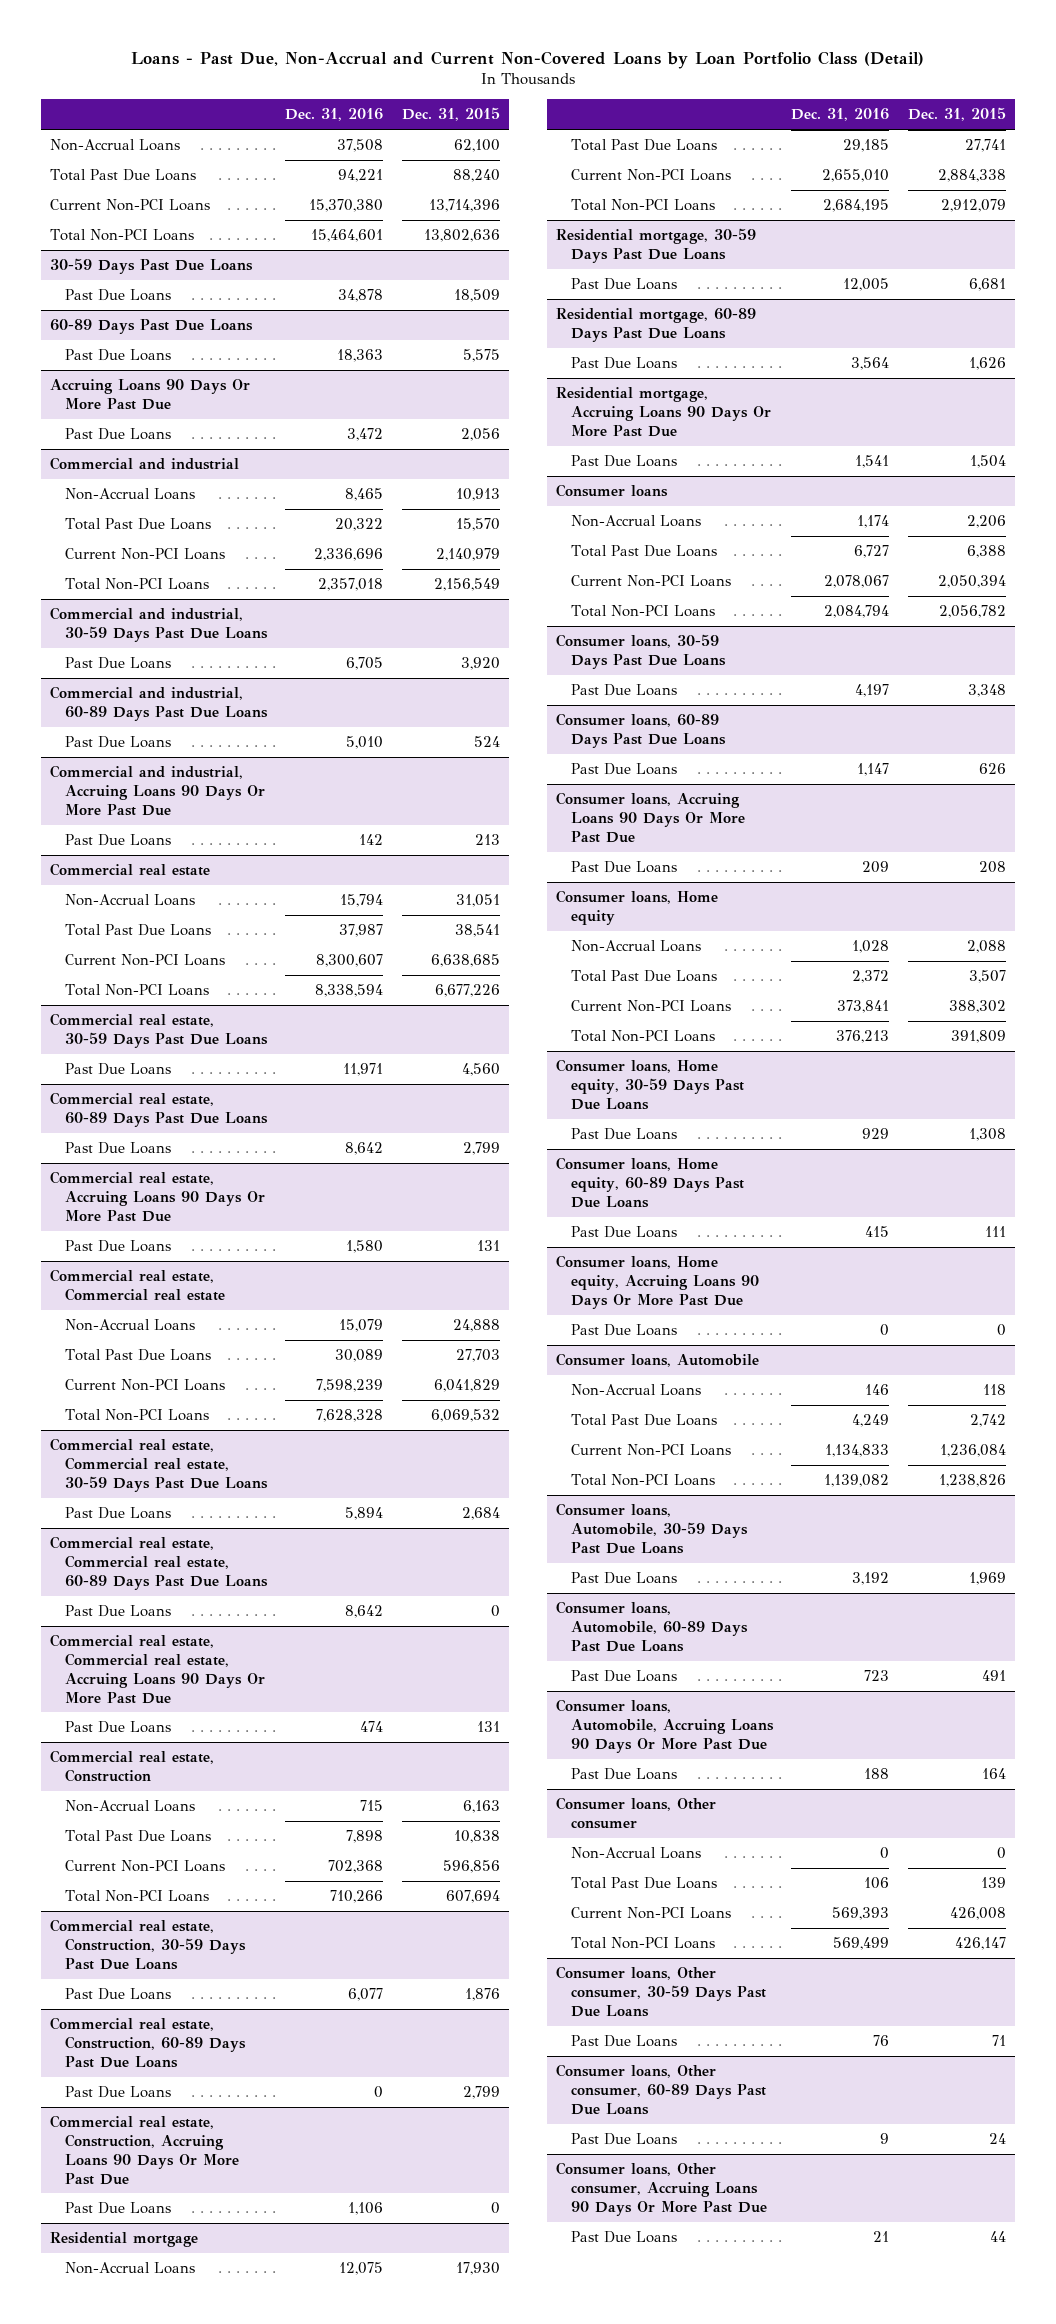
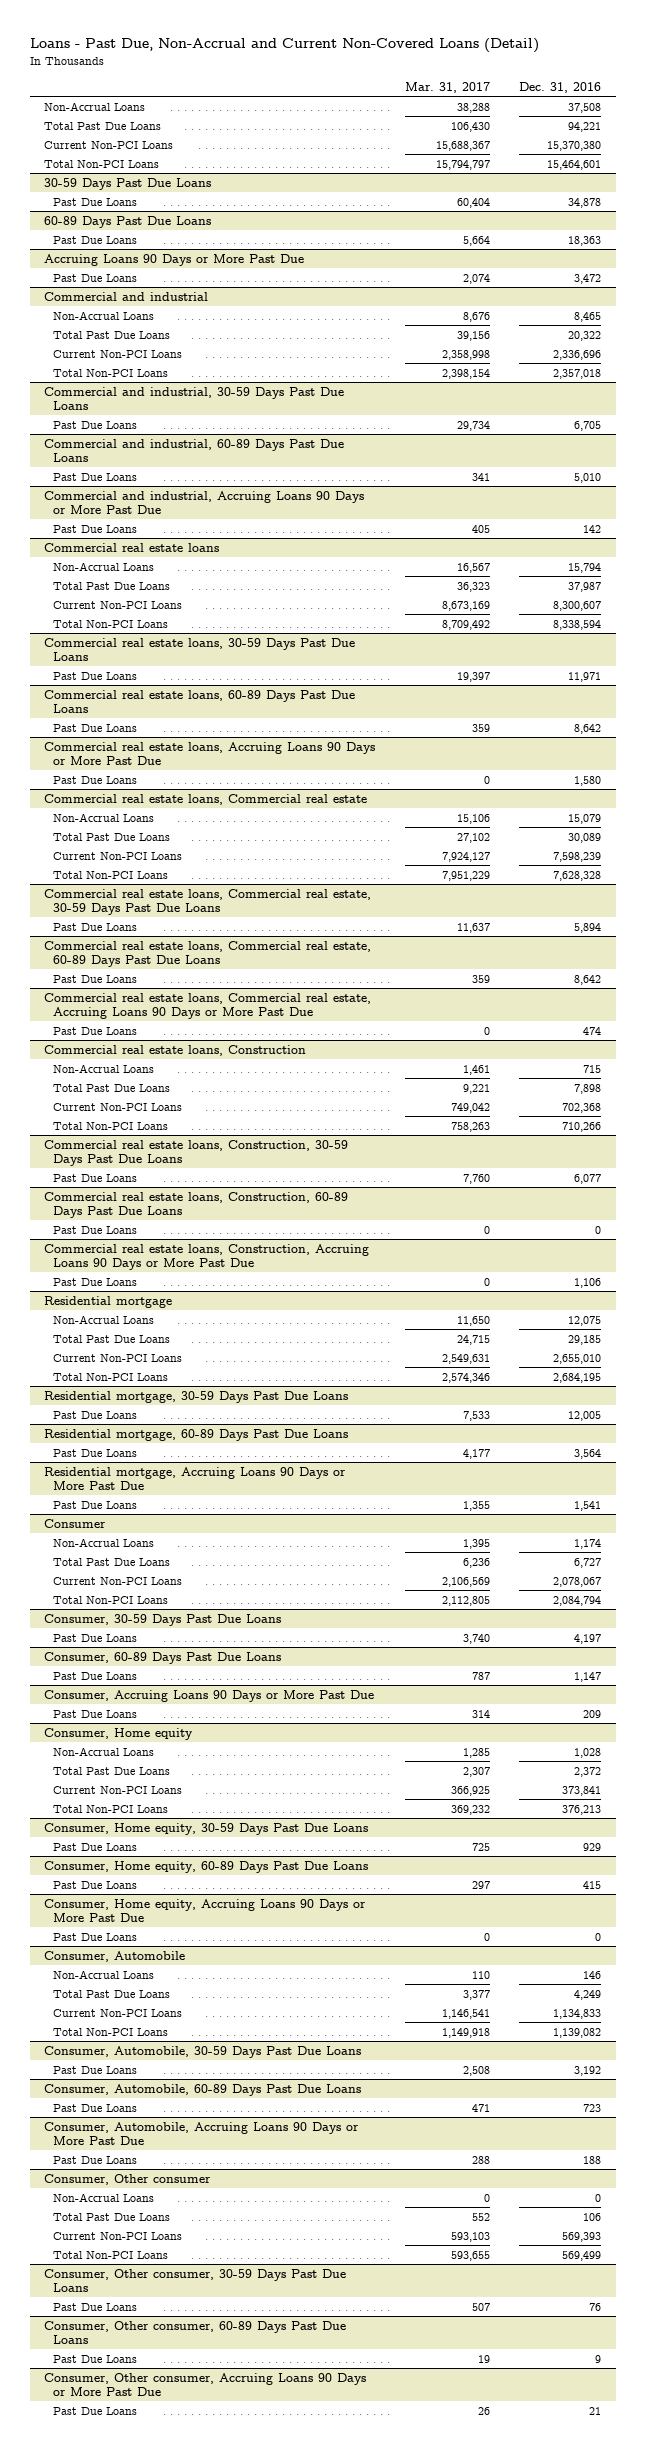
- Loans - Past Due, Non-Accrual and Current Non-Covered Loans by Loan Portfolio Class (Detail)
+ Loans - Past Due, Non-Accrual and Current Non-Covered Loans (Detail)
- | Dec. 31, 2016 | Dec. 31, 2015
+ | Mar. 31, 2017 | Dec. 31, 2016
- Accruing Loans 90 Days Or More Past Due
+ Accruing Loans 90 Days or More Past Due
- Commercial and industrial, Accruing Loans 90 Days Or More Past Due
+ Commercial and industrial, Accruing Loans 90 Days or More Past Due
- Commercial real estate
+ Commercial real estate loans
- Commercial real estate, 30-59 Days Past Due Loans
+ Commercial real estate loans, 30-59 Days Past Due Loans
- Commercial real estate, 60-89 Days Past Due Loans
+ Commercial real estate loans, 60-89 Days Past Due Loans
- Commercial real estate, Accruing Loans 90 Days Or More Past Due
+ Commercial real estate loans, Accruing Loans 90 Days or More Past Due
- Commercial real estate, Commercial real estate
+ Commercial real estate loans, Commercial real estate
- Commercial real estate, Commercial real estate, 30-59 Days Past Due Loans
+ Commercial real estate loans, Commercial real estate, 30-59 Days Past Due Loans
- Commercial real estate, Commercial real estate, 60-89 Days Past Due Loans
+ Commercial real estate loans, Commercial real estate, 60-89 Days Past Due Loans
- Commercial real estate, Commercial real estate, Accruing Loans 90 Days Or More Past Due
+ Commercial real estate loans, Commercial real estate, Accruing Loans 90 Days or More Past Due
- Commercial real estate, Construction
+ Commercial real estate loans, Construction
- Commercial real estate, Construction, 30-59 Days Past Due Loans
+ Commercial real estate loans, Construction, 30-59 Days Past Due Loans
- Commercial real estate, Construction, 60-89 Days Past Due Loans
+ Commercial real estate loans, Construction, 60-89 Days Past Due Loans
- Commercial real estate, Construction, Accruing Loans 90 Days Or More Past Due
+ Commercial real estate loans, Construction, Accruing Loans 90 Days or More Past Due
- Residential mortgage, Accruing Loans 90 Days Or More Past Due
+ Residential mortgage, Accruing Loans 90 Days or More Past Due
- Consumer loans
+ Consumer
- Consumer loans, 30-59 Days Past Due Loans
+ Consumer, 30-59 Days Past Due Loans
- Consumer loans, 60-89 Days Past Due Loans
+ Consumer, 60-89 Days Past Due Loans
- Consumer loans, Accruing Loans 90 Days Or More Past Due
+ Consumer, Accruing Loans 90 Days or More Past Due
- Consumer loans, Home equity
+ Consumer, Home equity
- Consumer loans, Home equity, 30-59 Days Past Due Loans
+ Consumer, Home equity, 30-59 Days Past Due Loans
- Consumer loans, Home equity, 60-89 Days Past Due Loans
+ Consumer, Home equity, 60-89 Days Past Due Loans
- Consumer loans, Home equity, Accruing Loans 90 Days Or More Past Due
+ Consumer, Home equity, Accruing Loans 90 Days or More Past Due
- Consumer loans, Automobile
+ Consumer, Automobile
- Consumer loans, Automobile, 30-59 Days Past Due Loans
+ Consumer, Automobile, 30-59 Days Past Due Loans
- Consumer loans, Automobile, 60-89 Days Past Due Loans
+ Consumer, Automobile, 60-89 Days Past Due Loans
- Consumer loans, Automobile, Accruing Loans 90 Days Or More Past Due
+ Consumer, Automobile, Accruing Loans 90 Days or More Past Due
- Consumer loans, Other consumer
+ Consumer, Other consumer
- Consumer loans, Other consumer, 30-59 Days Past Due Loans
+ Consumer, Other consumer, 30-59 Days Past Due Loans
- Consumer loans, Other consumer, 60-89 Days Past Due Loans
+ Consumer, Other consumer, 60-89 Days Past Due Loans
- Consumer loans, Other consumer, Accruing Loans 90 Days Or More Past Due
+ Consumer, Other consumer, Accruing Loans 90 Days or More Past Due

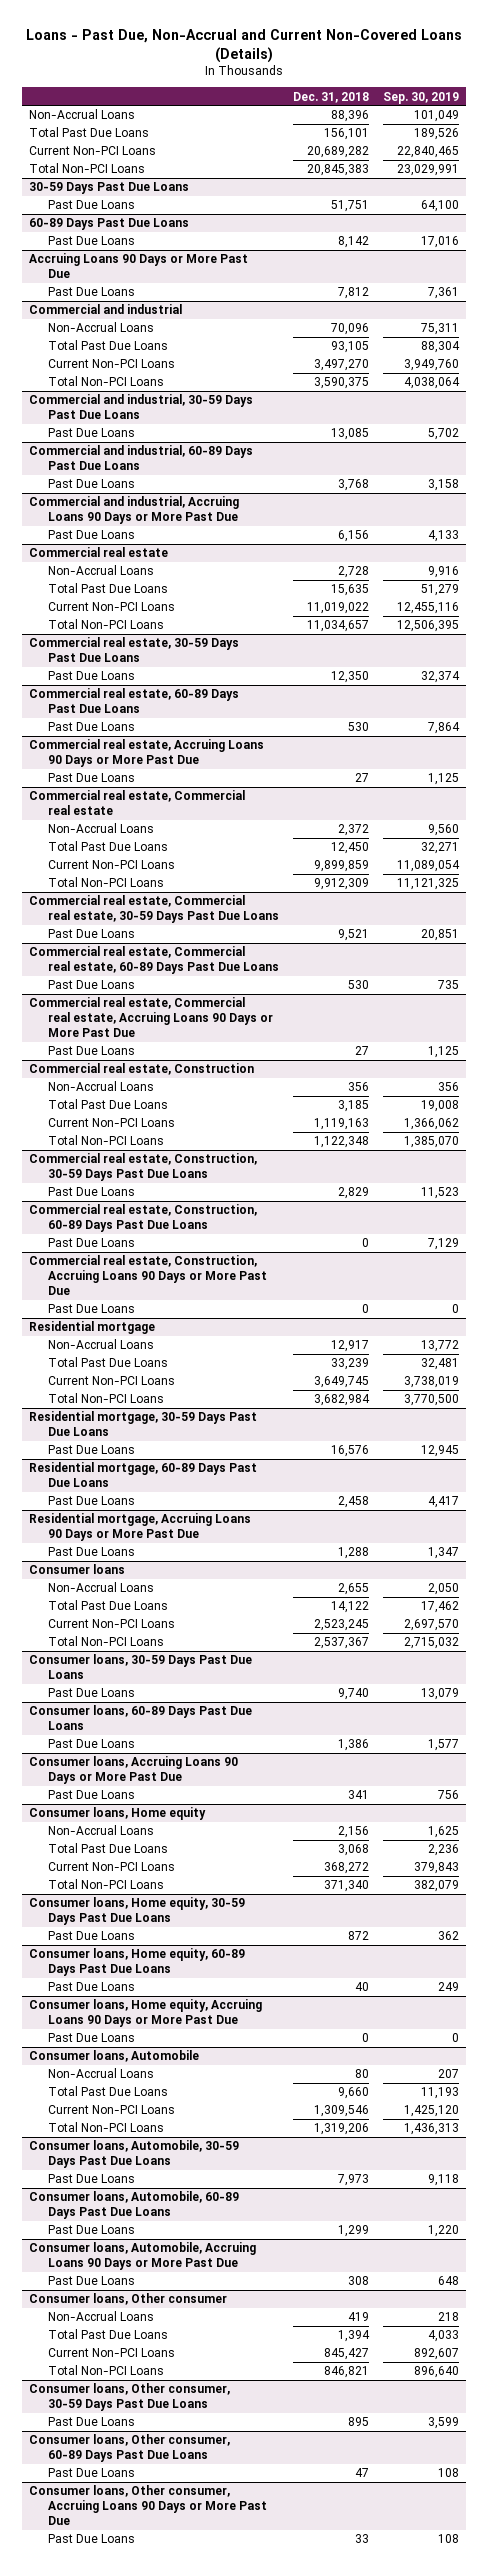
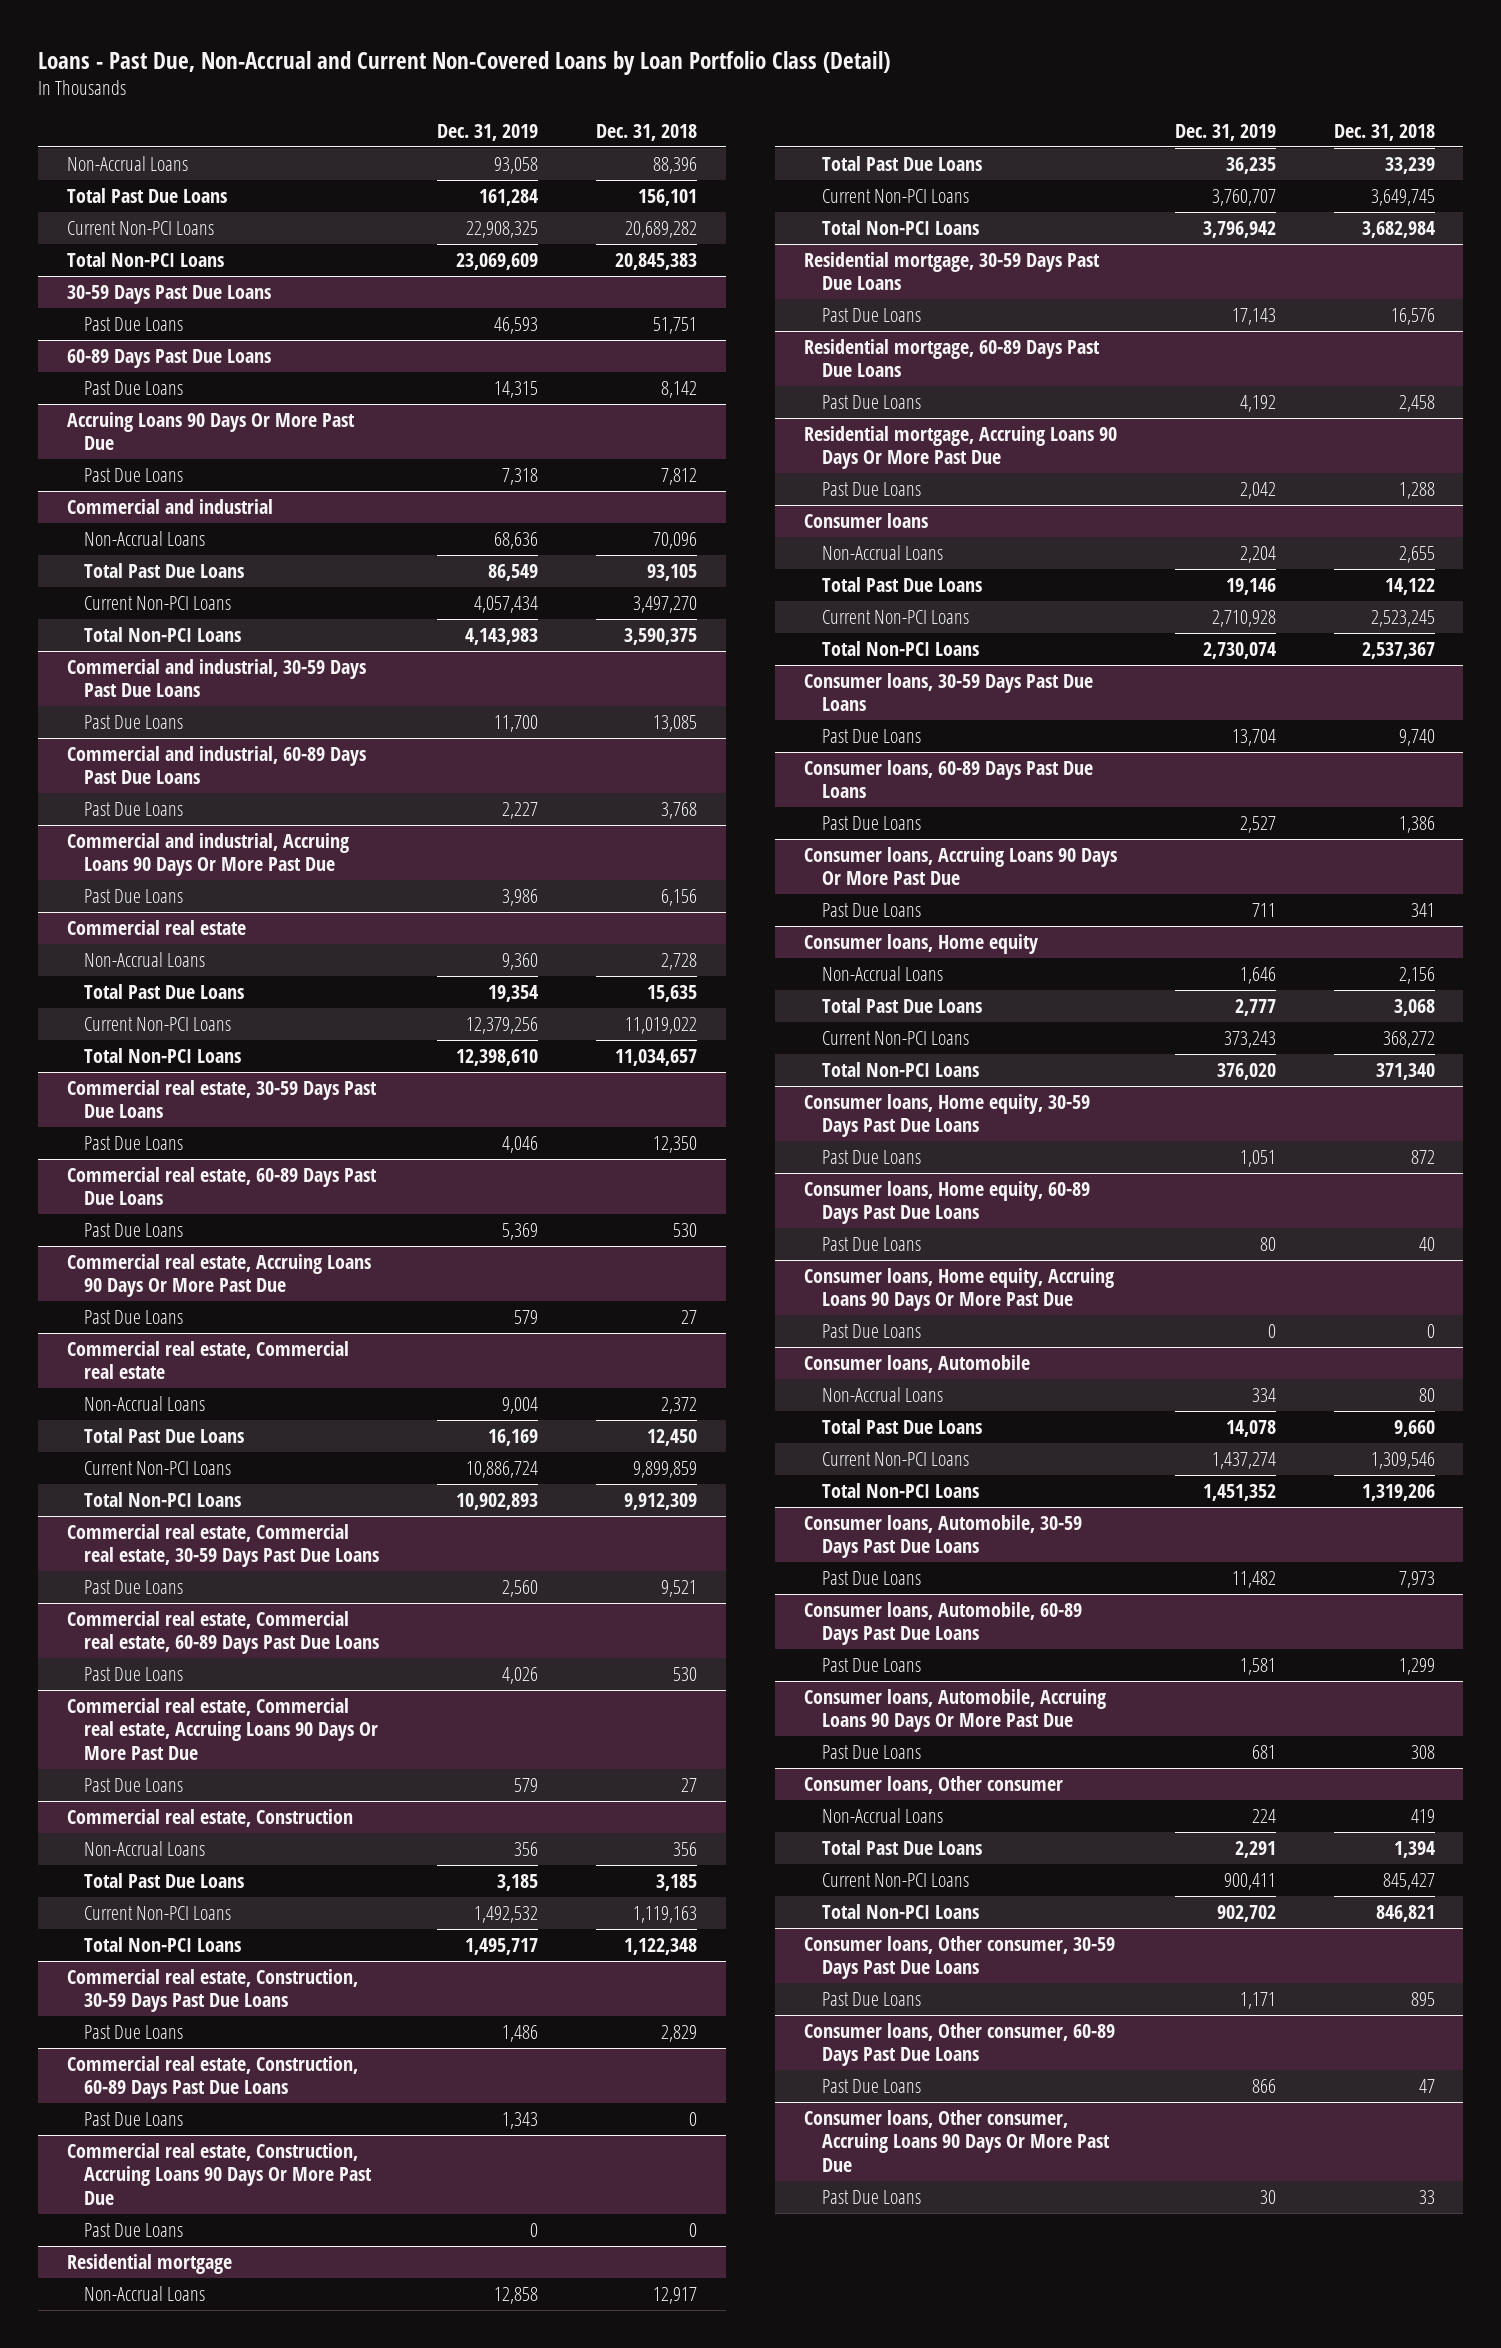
- Loans - Past Due, Non-Accrual and Current Non-Covered Loans (Details)
+ Loans - Past Due, Non-Accrual and Current Non-Covered Loans by Loan Portfolio Class (Detail)
- | Dec. 31, 2018 | Sep. 30, 2019
+ | Dec. 31, 2019 | Dec. 31, 2018
- Accruing Loans 90 Days or More Past Due
+ Accruing Loans 90 Days Or More Past Due
- Commercial and industrial, Accruing Loans 90 Days or More Past Due
+ Commercial and industrial, Accruing Loans 90 Days Or More Past Due
- Commercial real estate, Accruing Loans 90 Days or More Past Due
+ Commercial real estate, Accruing Loans 90 Days Or More Past Due
- Commercial real estate, Commercial real estate, Accruing Loans 90 Days or More Past Due
+ Commercial real estate, Commercial real estate, Accruing Loans 90 Days Or More Past Due
- Commercial real estate, Construction, Accruing Loans 90 Days or More Past Due
+ Commercial real estate, Construction, Accruing Loans 90 Days Or More Past Due
- Residential mortgage, Accruing Loans 90 Days or More Past Due
+ Residential mortgage, Accruing Loans 90 Days Or More Past Due
- Consumer loans, Accruing Loans 90 Days or More Past Due
+ Consumer loans, Accruing Loans 90 Days Or More Past Due
- Consumer loans, Home equity, Accruing Loans 90 Days or More Past Due
+ Consumer loans, Home equity, Accruing Loans 90 Days Or More Past Due
- Consumer loans, Automobile, Accruing Loans 90 Days or More Past Due
+ Consumer loans, Automobile, Accruing Loans 90 Days Or More Past Due
- Consumer loans, Other consumer, Accruing Loans 90 Days or More Past Due
+ Consumer loans, Other consumer, Accruing Loans 90 Days Or More Past Due

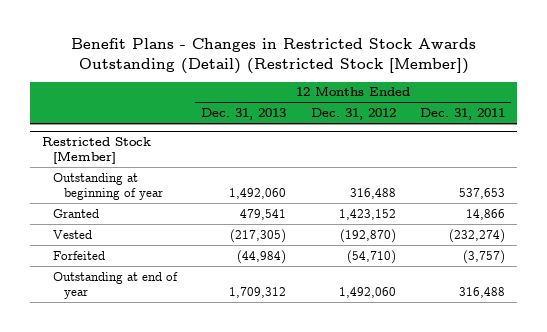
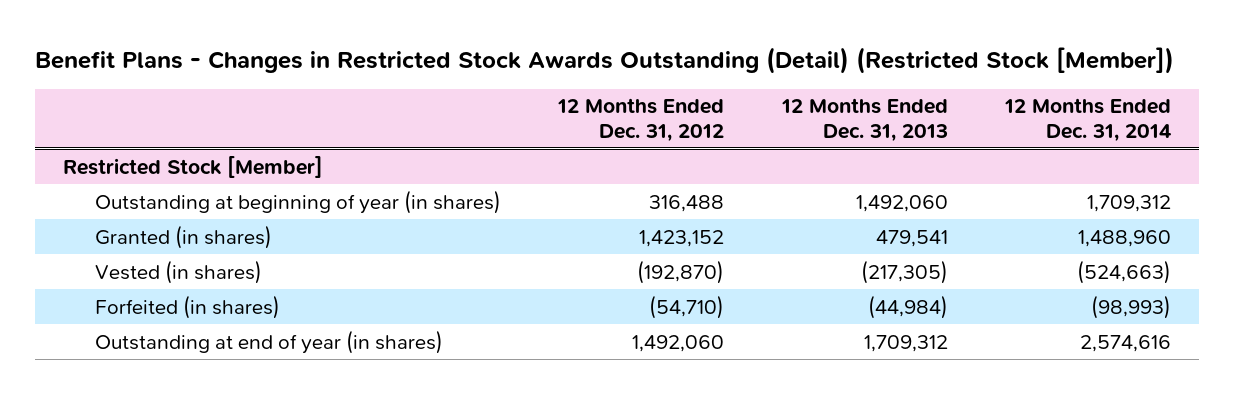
- | 12 Months Ended Dec. 31, 2013 | 12 Months Ended Dec. 31, 2012 | 12 Months Ended Dec. 31, 2011
+ | 12 Months Ended Dec. 31, 2012 | 12 Months Ended Dec. 31, 2013 | 12 Months Ended Dec. 31, 2014
@ Restricted Stock [Member]
- Outstanding at beginning of year | 1,492,060 | 316,488 | 537,653
- Granted | 479,541 | 1,423,152 | 14,866
- Vested | (217,305) | (192,870) | (232,274)
- Forfeited | (44,984) | (54,710) | (3,757)
- Outstanding at end of year | 1,709,312 | 1,492,060 | 316,488
+ Outstanding at beginning of year (in shares) | 316,488 | 1,492,060 | 1,709,312
+ Granted (in shares) | 1,423,152 | 479,541 | 1,488,960
+ Vested (in shares) | (192,870) | (217,305) | (524,663)
+ Forfeited (in shares) | (54,710) | (44,984) | (98,993)
+ Outstanding at end of year (in shares) | 1,492,060 | 1,709,312 | 2,574,616

